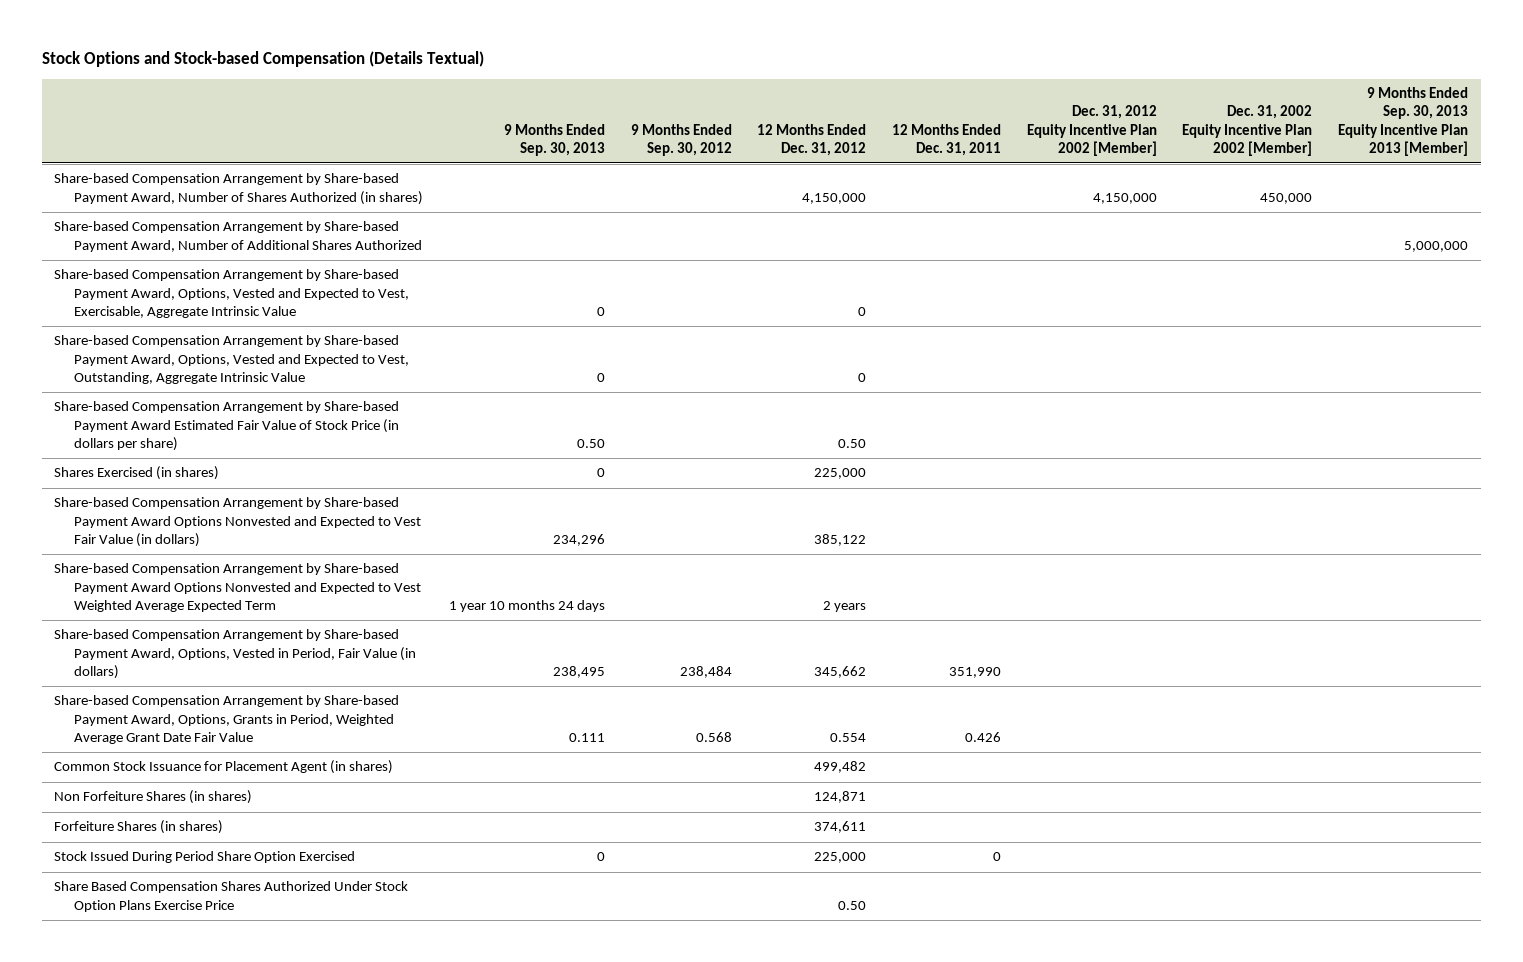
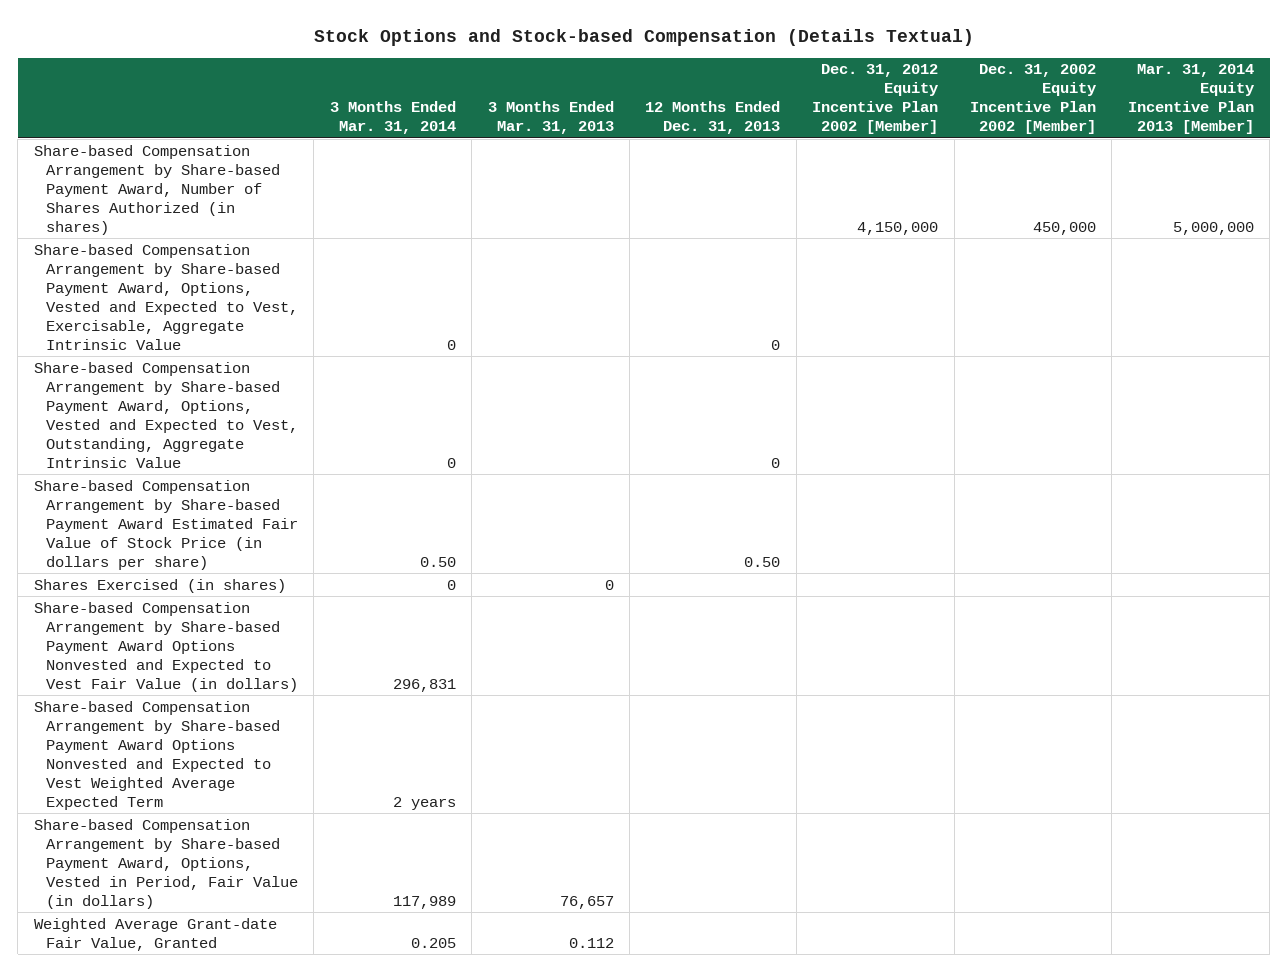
- | 9 Months Ended Sep. 30, 2013 | 9 Months Ended Sep. 30, 2012 | 12 Months Ended Dec. 31, 2012 | 12 Months Ended Dec. 31, 2011 | Dec. 31, 2012 Equity Incentive Plan 2002 [Member] | Dec. 31, 2002 Equity Incentive Plan 2002 [Member] | 9 Months Ended Sep. 30, 2013 Equity Incentive Plan 2013 [Member]
+ | 3 Months Ended Mar. 31, 2014 | 3 Months Ended Mar. 31, 2013 | 12 Months Ended Dec. 31, 2013 | Dec. 31, 2012 Equity Incentive Plan 2002 [Member] | Dec. 31, 2002 Equity Incentive Plan 2002 [Member] | Mar. 31, 2014 Equity Incentive Plan 2013 [Member]
- Share-based Compensation Arrangement by Share-based Payment Award, Number of Additional Shares Authorized | | | | | | | 5,000,000
- Share-based Compensation Arrangement by Share-based Payment Award, Options, Grants in Period, Weighted Average Grant Date Fair Value | 0.111 | 0.568 | 0.554 | 0.426 | | |
- Common Stock Issuance for Placement Agent (in shares) | | | 499,482 | | | |
- Non Forfeiture Shares (in shares) | | | 124,871 | | | |
- Forfeiture Shares (in shares) | | | 374,611 | | | |
- Stock Issued During Period Share Option Exercised | 0 | | 225,000 | 0 | | |
- Share Based Compensation Shares Authorized Under Stock Option Plans Exercise Price | | | 0.50 | | | |
+ Weighted Average Grant-date Fair Value, Granted | 0.205 | 0.112 | | | |

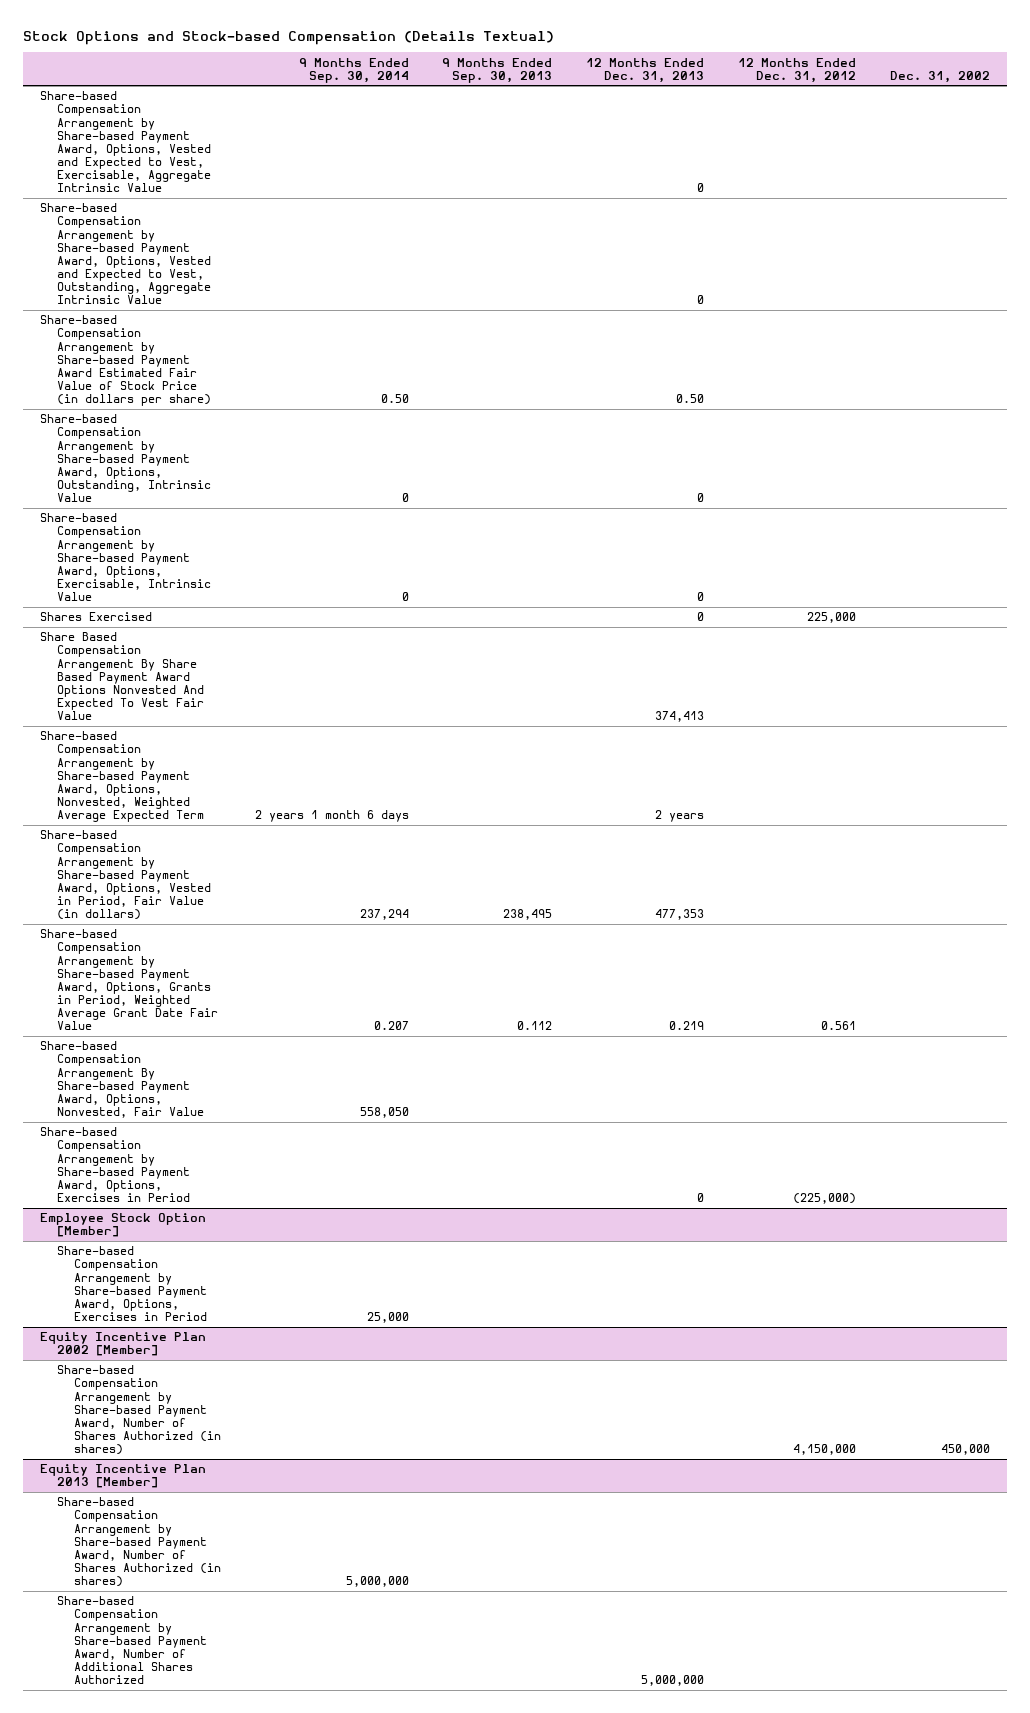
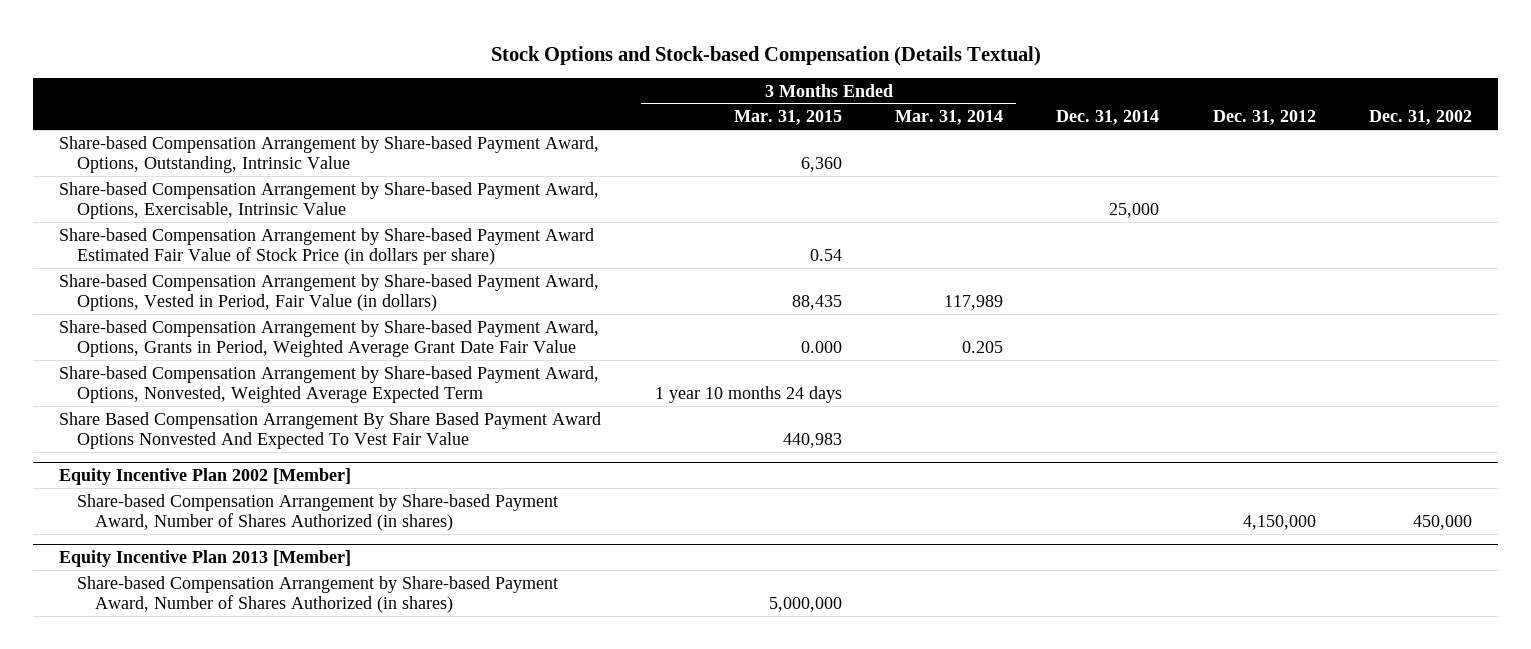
- | 9 Months Ended Sep. 30, 2014 | 9 Months Ended Sep. 30, 2013 | 12 Months Ended Dec. 31, 2013 | 12 Months Ended Dec. 31, 2012 | Dec. 31, 2002
+ | 3 Months Ended Mar. 31, 2015 | 3 Months Ended Mar. 31, 2014 | Dec. 31, 2014 | Dec. 31, 2012 | Dec. 31, 2002
- Share-based Compensation Arrangement by Share-based Payment Award, Options, Vested and Expected to Vest, Exercisable, Aggregate Intrinsic Value | | | 0 | |
- Share-based Compensation Arrangement by Share-based Payment Award, Options, Vested and Expected to Vest, Outstanding, Aggregate Intrinsic Value | | | 0 | |
- Shares Exercised | | | 0 | 225,000 |
moved down: Share-based Compensation Arrangement by Share-based Payment Award Estimated Fair Value of Stock Price (in dollars per share) | 0.54 | | | |
- Share-based Compensation Arrangement By Share-based Payment Award, Options, Nonvested, Fair Value | 558,050 | | | |
- Share-based Compensation Arrangement by Share-based Payment Award, Options, Exercises in Period | | | 0 | (225,000) |
- Employee Stock Option [Member]
- Share-based Compensation Arrangement by Share-based Payment Award, Options, Exercises in Period | 25,000 | | | |
moved down: Share-based Compensation Arrangement by Share-based Payment Award, Options, Nonvested, Weighted Average Expected Term | 1 year 10 months 24 days | | | |
moved down: Share Based Compensation Arrangement By Share Based Payment Award Options Nonvested And Expected To Vest Fair Value | 440,983 | | | |
@ Equity Incentive Plan 2013 [Member]
- Share-based Compensation Arrangement by Share-based Payment Award, Number of Additional Shares Authorized | | | 5,000,000 | |

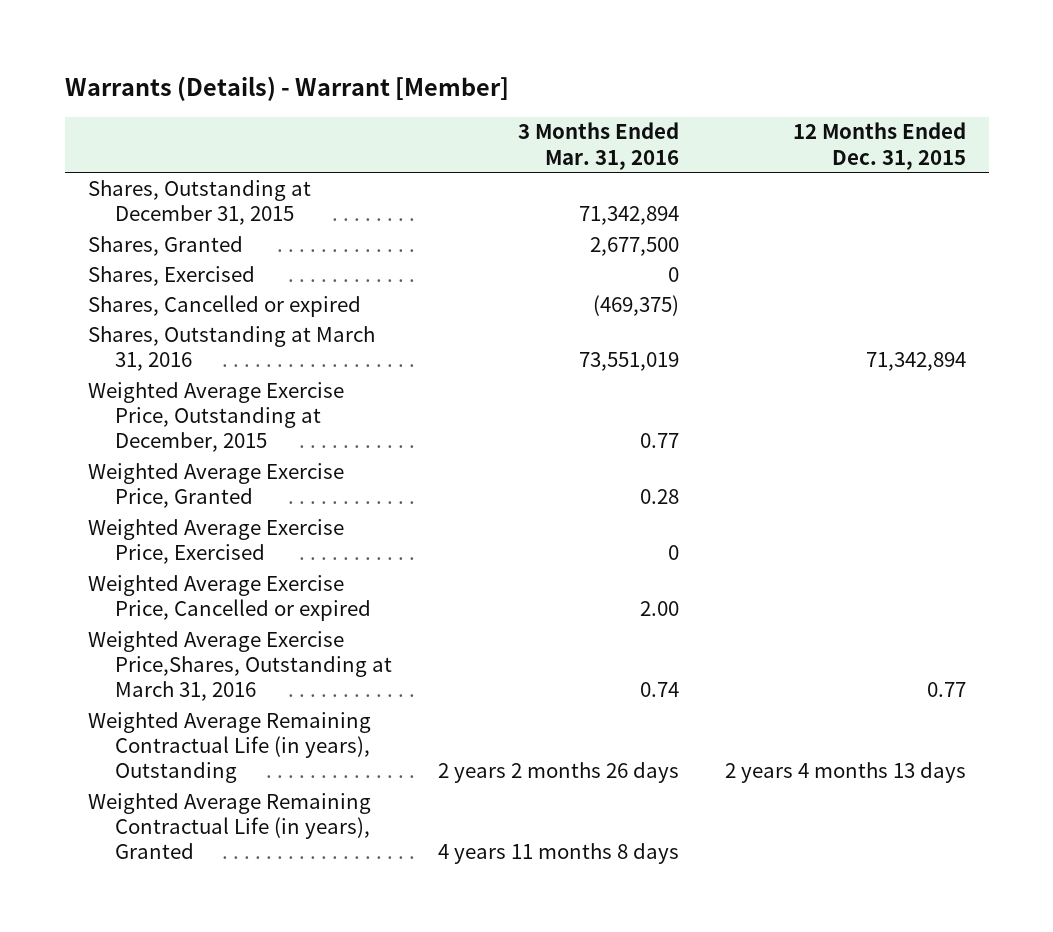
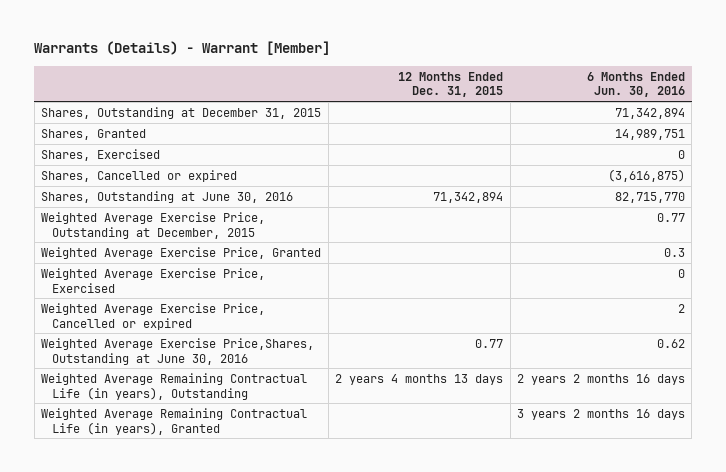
- | 3 Months Ended Mar. 31, 2016 | 12 Months Ended Dec. 31, 2015
+ | 12 Months Ended Dec. 31, 2015 | 6 Months Ended Jun. 30, 2016
- Shares, Outstanding at March 31, 2016 | 73,551,019 | 71,342,894
+ Shares, Outstanding at June 30, 2016 | 71,342,894 | 82,715,770
- Weighted Average Exercise Price,Shares, Outstanding at March 31, 2016 | 0.74 | 0.77
+ Weighted Average Exercise Price,Shares, Outstanding at June 30, 2016 | 0.77 | 0.62

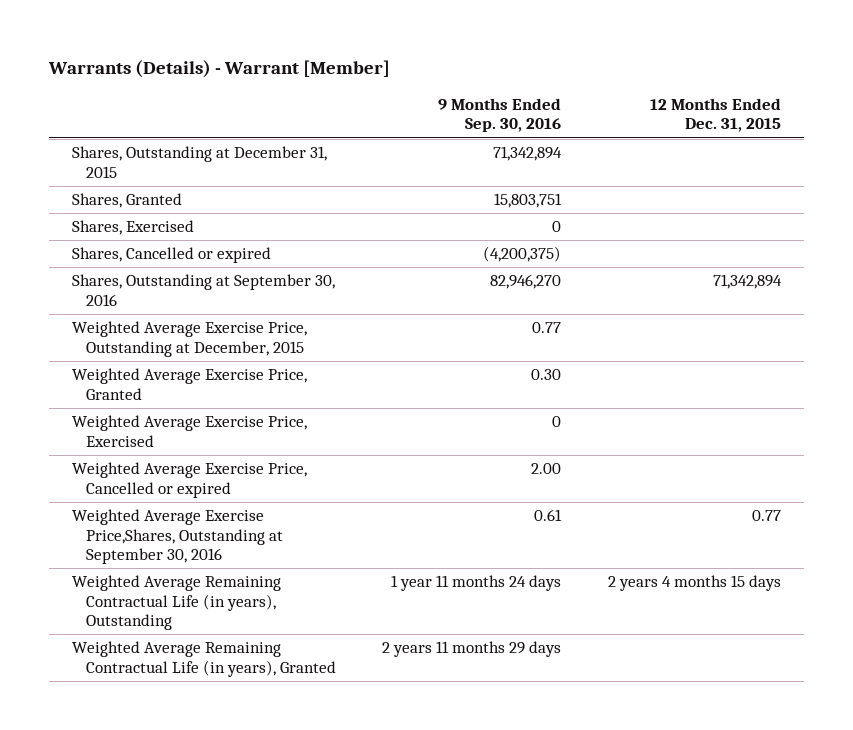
- | 12 Months Ended Dec. 31, 2015 | 6 Months Ended Jun. 30, 2016
+ | 9 Months Ended Sep. 30, 2016 | 12 Months Ended Dec. 31, 2015
- Shares, Outstanding at June 30, 2016 | 71,342,894 | 82,715,770
+ Shares, Outstanding at September 30, 2016 | 82,946,270 | 71,342,894
- Weighted Average Exercise Price,Shares, Outstanding at June 30, 2016 | 0.77 | 0.62
- Weighted Average Remaining Contractual Life (in years), Outstanding | 2 years 4 months 13 days | 2 years 2 months 16 days
+ Weighted Average Exercise Price,Shares, Outstanding at September 30, 2016 | 0.61 | 0.77
+ Weighted Average Remaining Contractual Life (in years), Outstanding | 1 year 11 months 24 days | 2 years 4 months 15 days

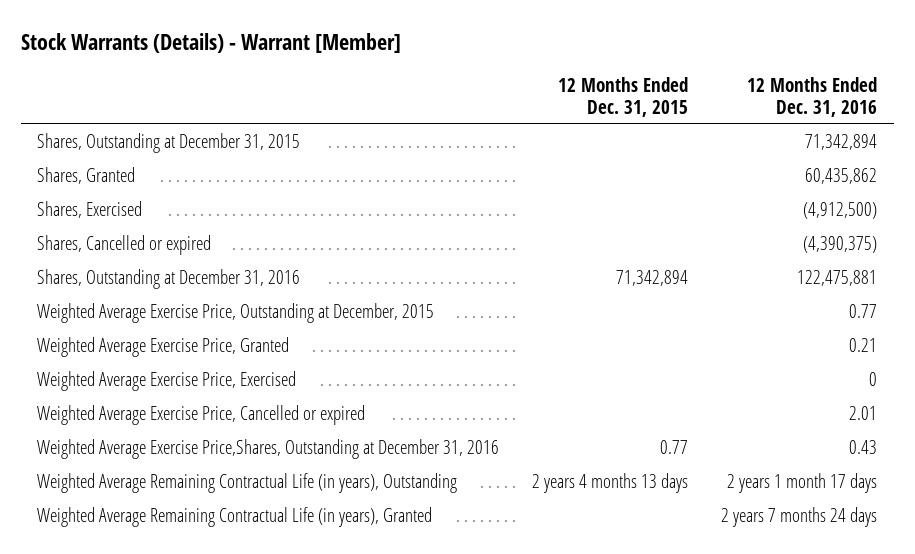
- Warrants (Details) - Warrant [Member]
+ Stock Warrants (Details) - Warrant [Member]
- | 9 Months Ended Sep. 30, 2016 | 12 Months Ended Dec. 31, 2015
+ | 12 Months Ended Dec. 31, 2015 | 12 Months Ended Dec. 31, 2016
- Shares, Outstanding at September 30, 2016 | 82,946,270 | 71,342,894
+ Shares, Outstanding at December 31, 2016 | 71,342,894 | 122,475,881
- Weighted Average Exercise Price,Shares, Outstanding at September 30, 2016 | 0.61 | 0.77
- Weighted Average Remaining Contractual Life (in years), Outstanding | 1 year 11 months 24 days | 2 years 4 months 15 days
+ Weighted Average Exercise Price,Shares, Outstanding at December 31, 2016 | 0.77 | 0.43
+ Weighted Average Remaining Contractual Life (in years), Outstanding | 2 years 4 months 13 days | 2 years 1 month 17 days

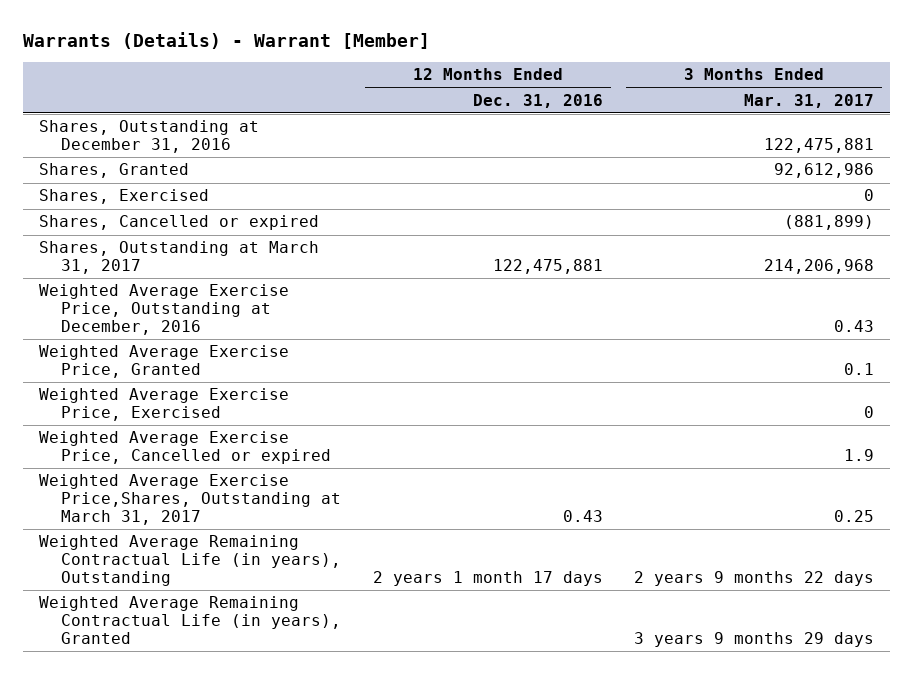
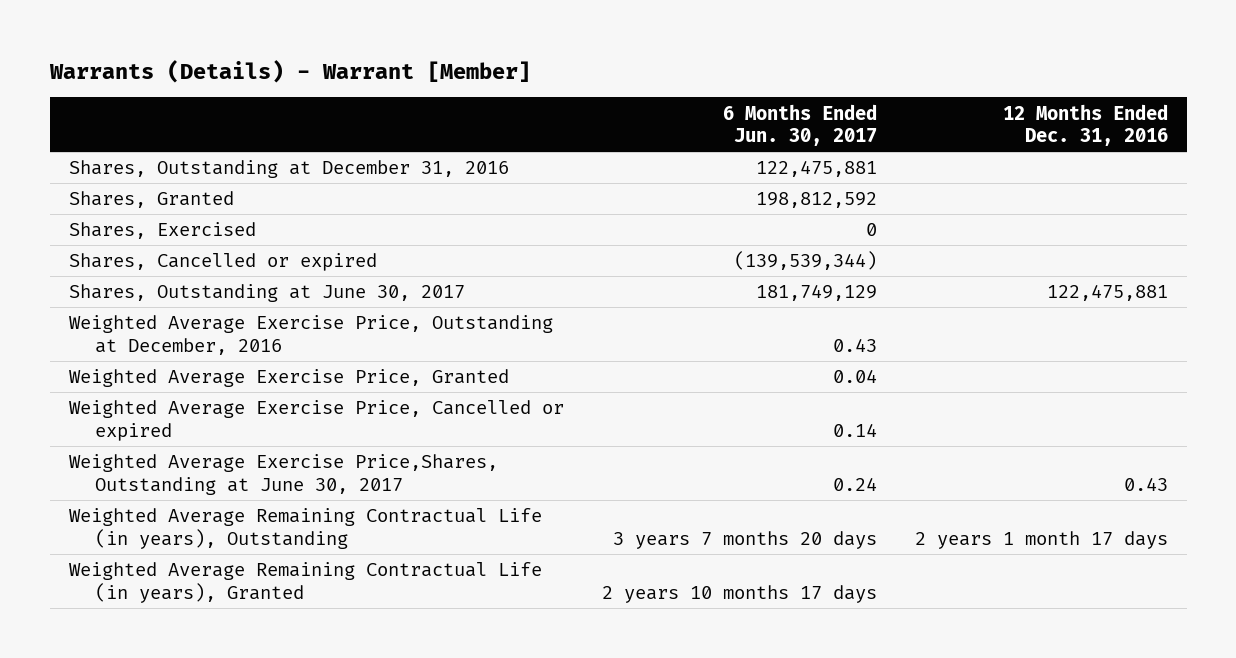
- | 12 Months Ended Dec. 31, 2016 | 3 Months Ended Mar. 31, 2017
+ | 6 Months Ended Jun. 30, 2017 | 12 Months Ended Dec. 31, 2016
- Shares, Outstanding at March 31, 2017 | 122,475,881 | 214,206,968
+ Shares, Outstanding at June 30, 2017 | 181,749,129 | 122,475,881
- Weighted Average Exercise Price, Exercised | | 0
- Weighted Average Exercise Price,Shares, Outstanding at March 31, 2017 | 0.43 | 0.25
+ Weighted Average Exercise Price,Shares, Outstanding at June 30, 2017 | 0.24 | 0.43

